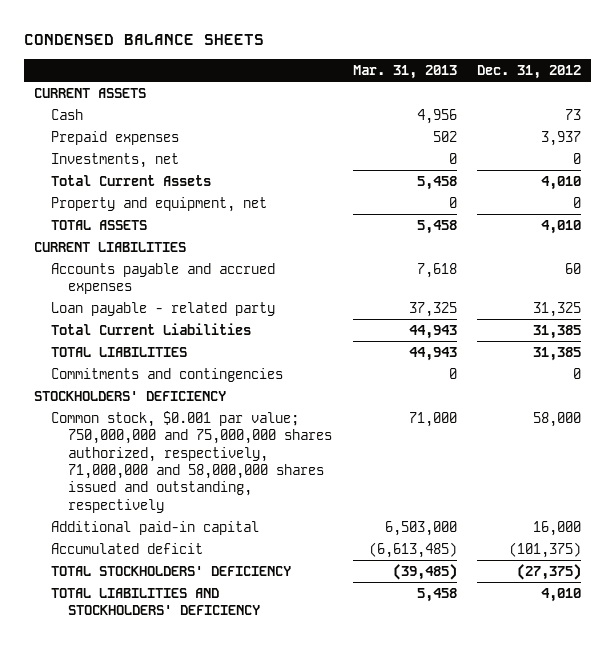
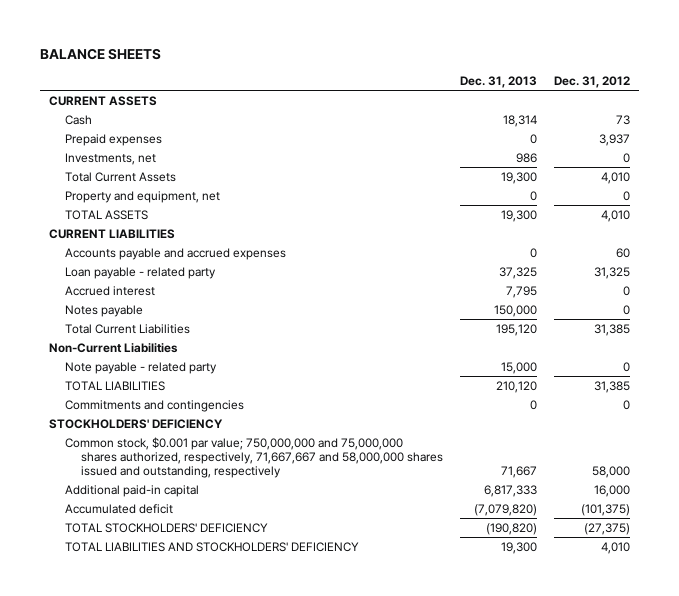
- CONDENSED BALANCE SHEETS
+ BALANCE SHEETS
- | Mar. 31, 2013 | Dec. 31, 2012
+ | Dec. 31, 2013 | Dec. 31, 2012
+ Accrued interest | 7,795 | 0
+ Notes payable | 150,000 | 0
+ Non-Current Liabilities
+ Note payable - related party | 15,000 | 0
- Common stock, $0.001 par value; 750,000,000 and 75,000,000 shares authorized, respectively, 71,000,000 and 58,000,000 shares issued and outstanding, respectively | 71,000 | 58,000
+ Common stock, $0.001 par value; 750,000,000 and 75,000,000 shares authorized, respectively, 71,667,667 and 58,000,000 shares issued and outstanding, respectively | 71,667 | 58,000

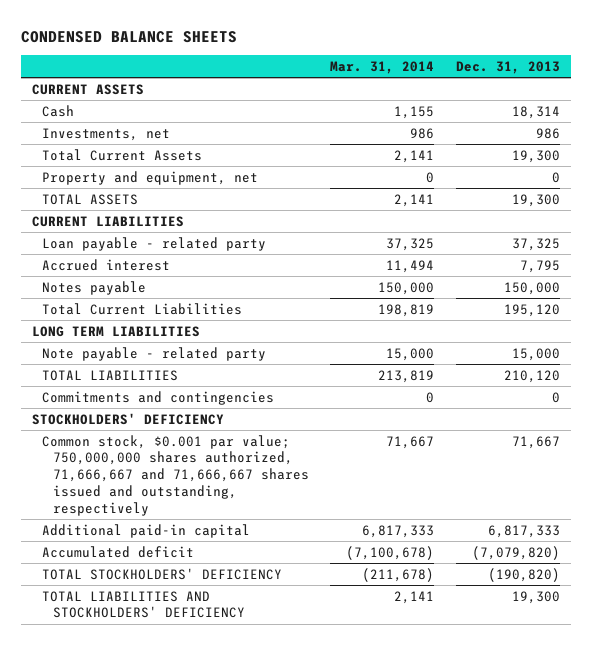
- BALANCE SHEETS
+ CONDENSED BALANCE SHEETS
- | Dec. 31, 2013 | Dec. 31, 2012
+ | Mar. 31, 2014 | Dec. 31, 2013
- Prepaid expenses | 0 | 3,937
- Accounts payable and accrued expenses | 0 | 60
- Non-Current Liabilities
+ LONG TERM LIABILITIES
- Common stock, $0.001 par value; 750,000,000 and 75,000,000 shares authorized, respectively, 71,667,667 and 58,000,000 shares issued and outstanding, respectively | 71,667 | 58,000
+ Common stock, $0.001 par value; 750,000,000 shares authorized, 71,666,667 and 71,666,667 shares issued and outstanding, respectively | 71,667 | 71,667

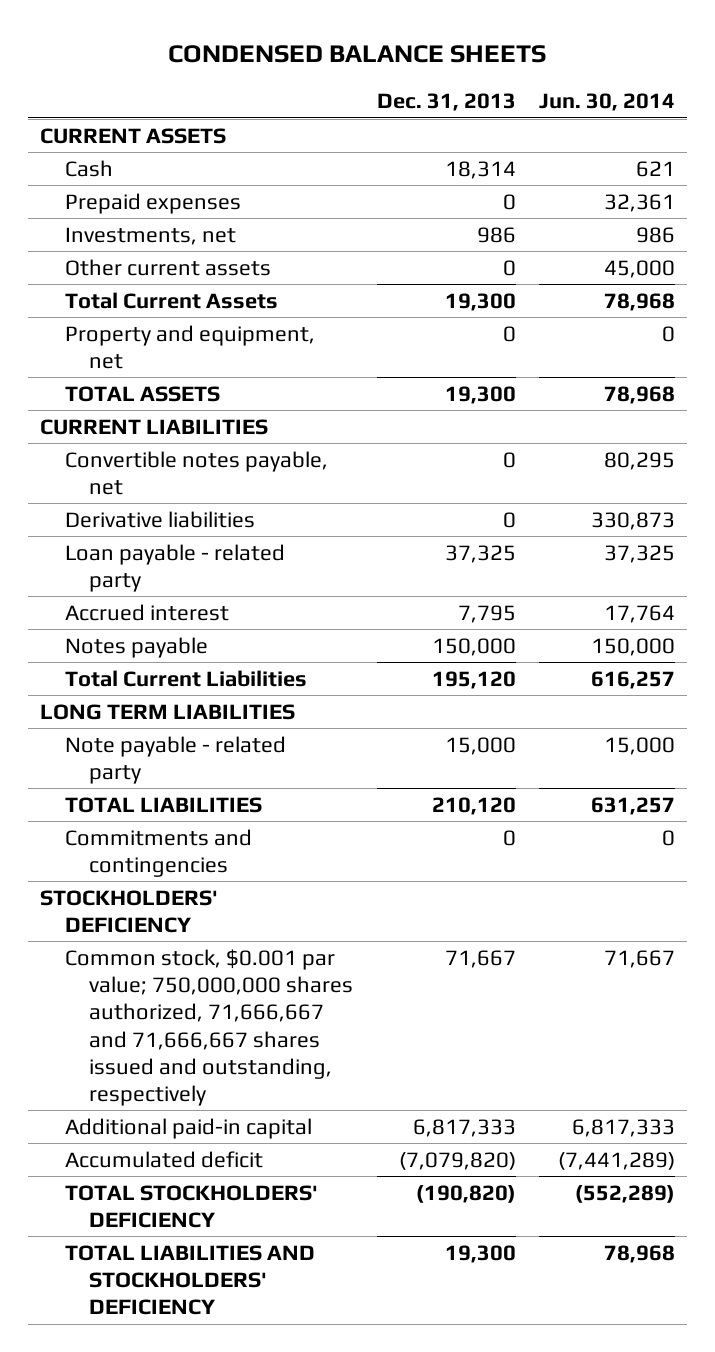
- | Mar. 31, 2014 | Dec. 31, 2013
+ | Dec. 31, 2013 | Jun. 30, 2014
+ Prepaid expenses | 0 | 32,361
+ Other current assets | 0 | 45,000
+ Convertible notes payable, net | 0 | 80,295
+ Derivative liabilities | 0 | 330,873

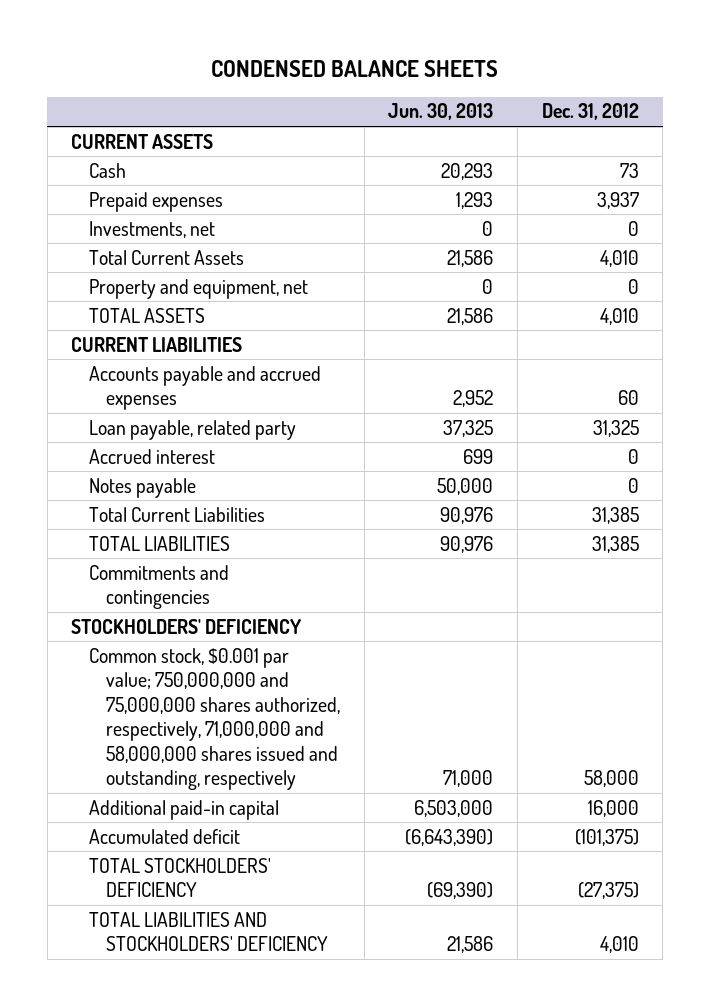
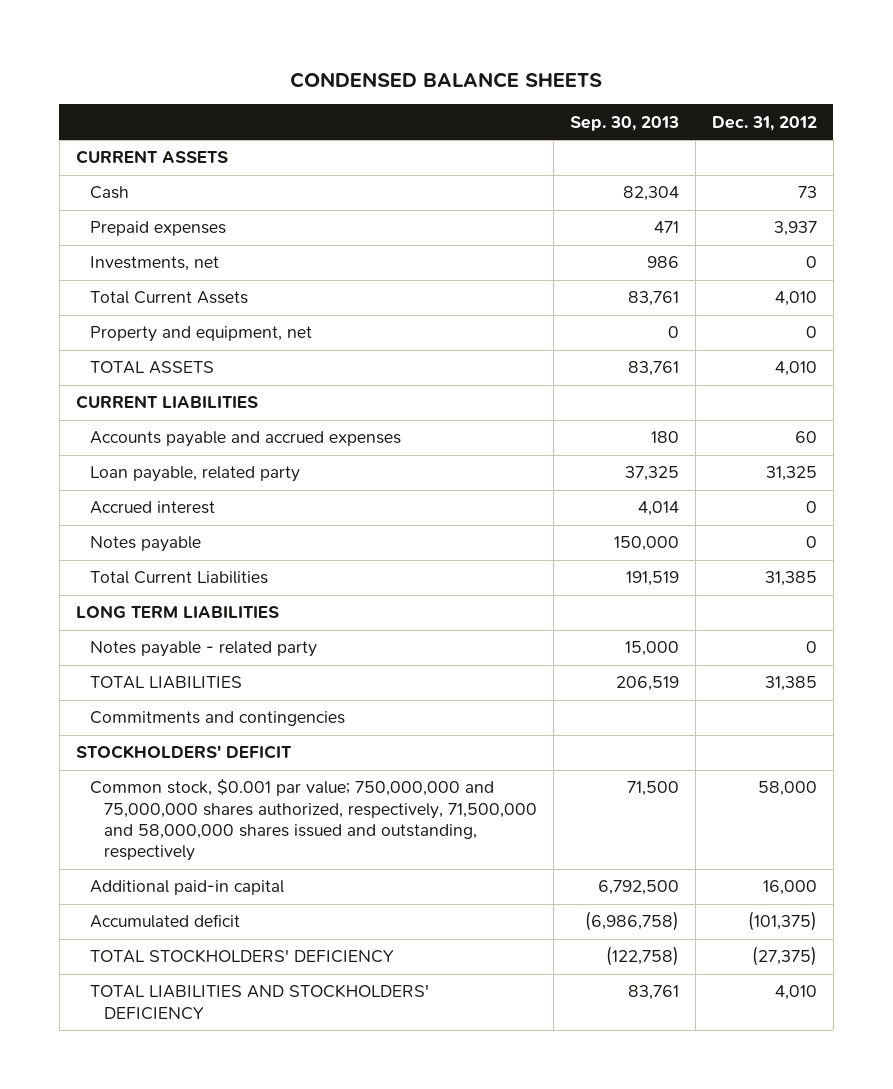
- | Jun. 30, 2013 | Dec. 31, 2012
+ | Sep. 30, 2013 | Dec. 31, 2012
+ LONG TERM LIABILITIES
+ Notes payable - related party | 15,000 | 0
- STOCKHOLDERS' DEFICIENCY
- Common stock, $0.001 par value; 750,000,000 and 75,000,000 shares authorized, respectively, 71,000,000 and 58,000,000 shares issued and outstanding, respectively | 71,000 | 58,000
+ STOCKHOLDERS' DEFICIT
+ Common stock, $0.001 par value; 750,000,000 and 75,000,000 shares authorized, respectively, 71,500,000 and 58,000,000 shares issued and outstanding, respectively | 71,500 | 58,000

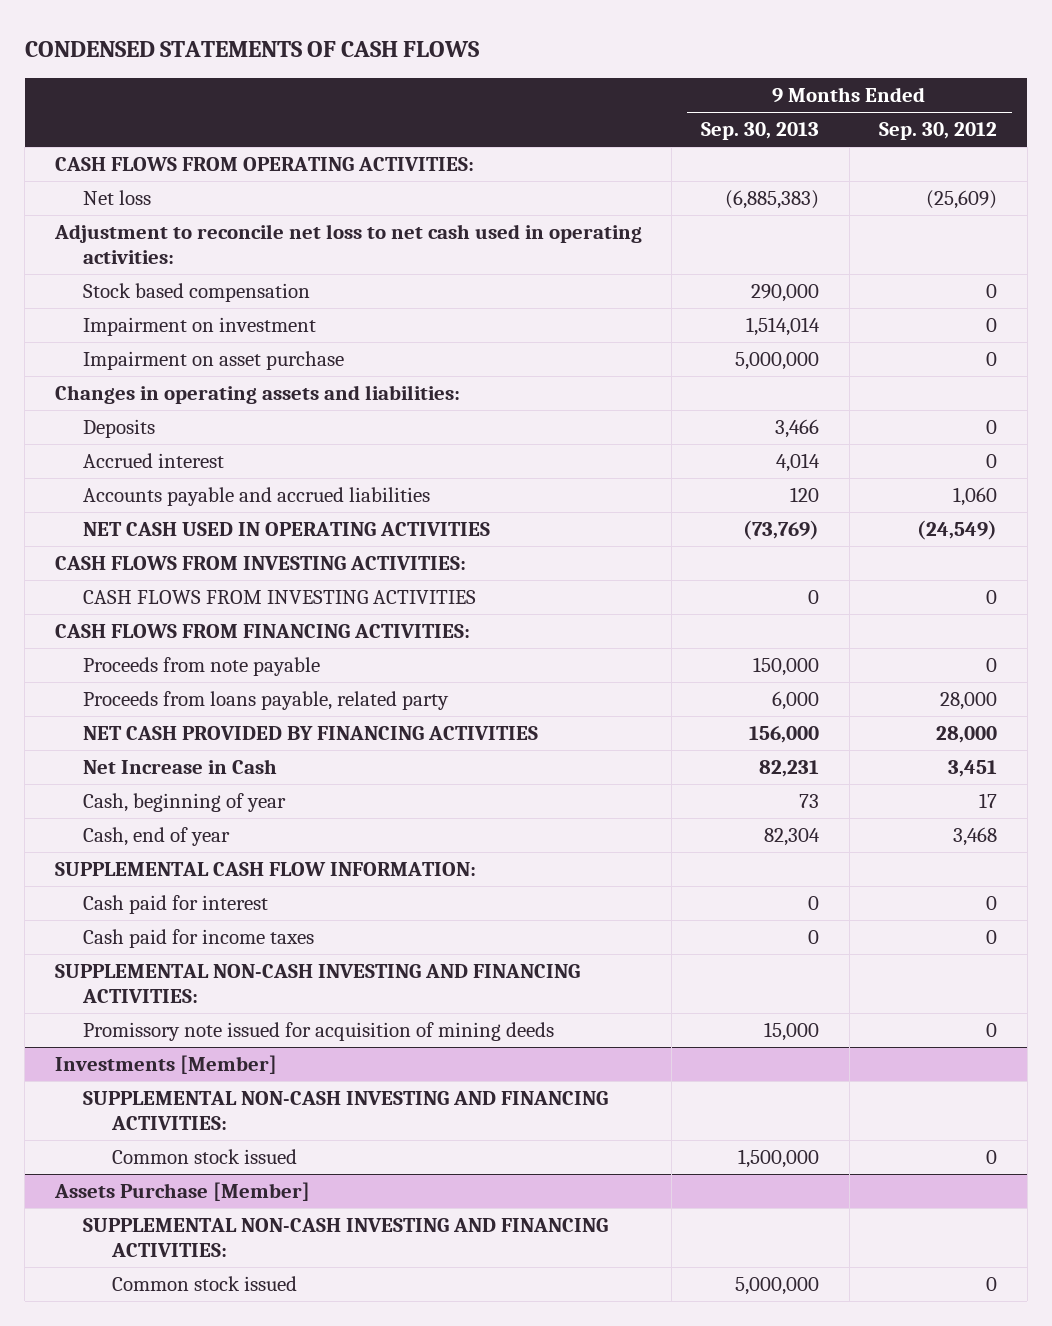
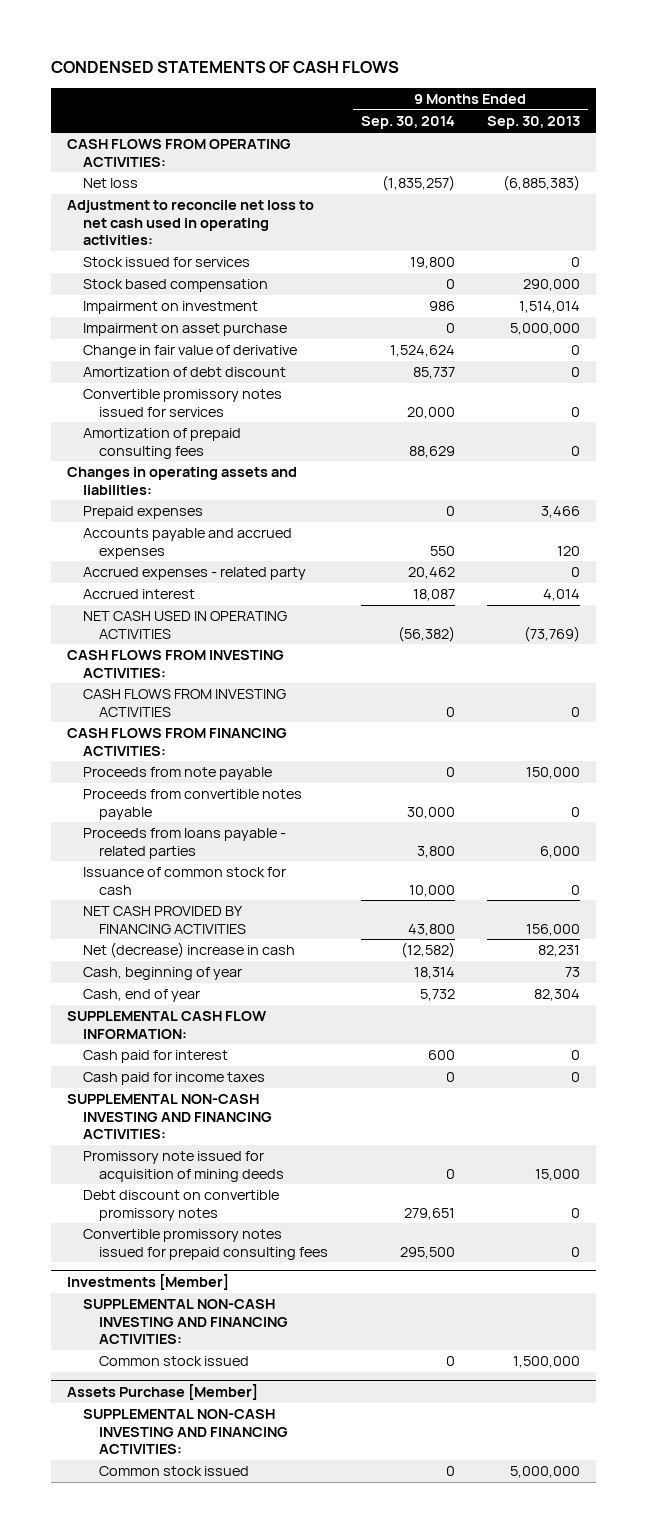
- | 9 Months Ended Sep. 30, 2013 | 9 Months Ended Sep. 30, 2012
+ | 9 Months Ended Sep. 30, 2014 | 9 Months Ended Sep. 30, 2013
+ Stock issued for services | 19,800 | 0
+ Change in fair value of derivative | 1,524,624 | 0
+ Amortization of debt discount | 85,737 | 0
+ Convertible promissory notes issued for services | 20,000 | 0
+ Amortization of prepaid consulting fees | 88,629 | 0
- Deposits | 3,466 | 0
+ Prepaid expenses | 0 | 3,466
+ Accounts payable and accrued expenses | 550 | 120
+ Accrued expenses - related party | 20,462 | 0
- Accounts payable and accrued liabilities | 120 | 1,060
- Proceeds from loans payable, related party | 6,000 | 28,000
+ Proceeds from convertible notes payable | 30,000 | 0
+ Proceeds from loans payable - related parties | 3,800 | 6,000
+ Issuance of common stock for cash | 10,000 | 0
- Net Increase in Cash | 82,231 | 3,451
+ Net (decrease) increase in cash | (12,582) | 82,231
+ Debt discount on convertible promissory notes | 279,651 | 0
+ Convertible promissory notes issued for prepaid consulting fees | 295,500 | 0

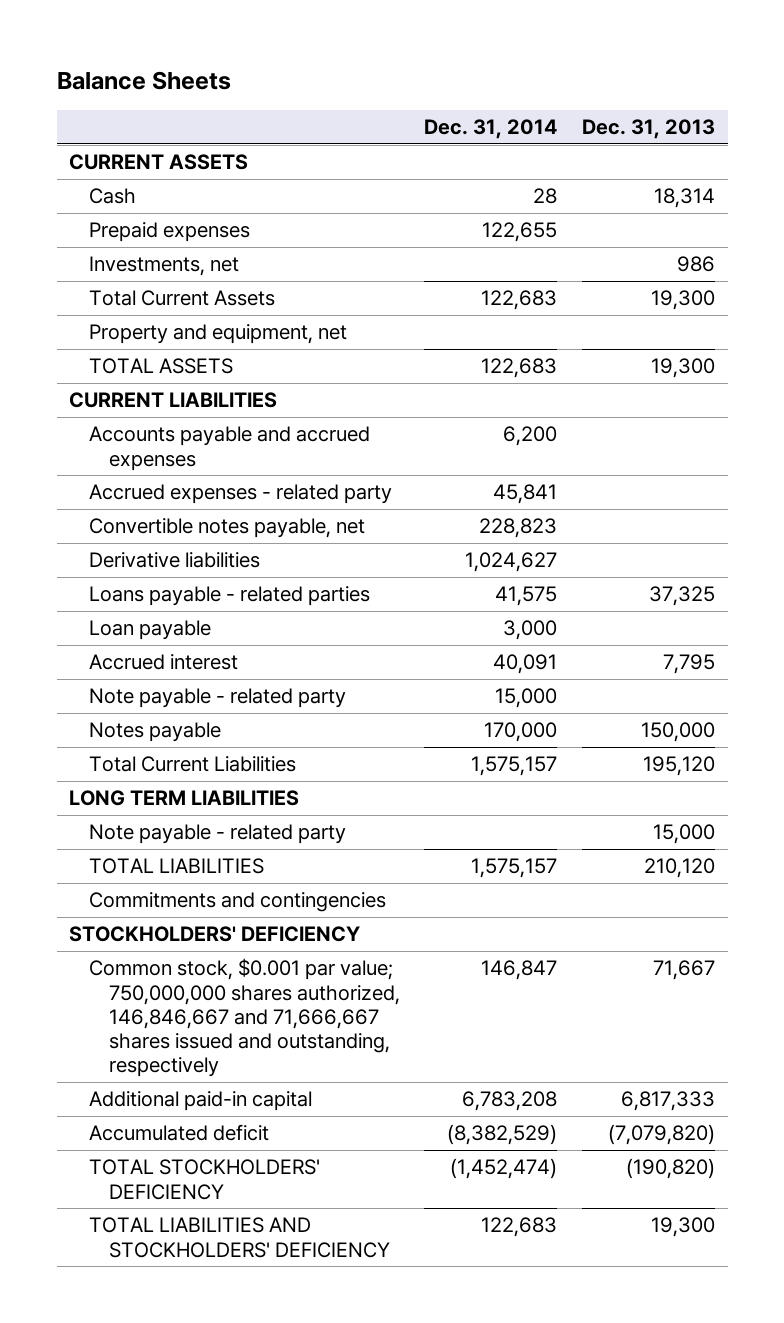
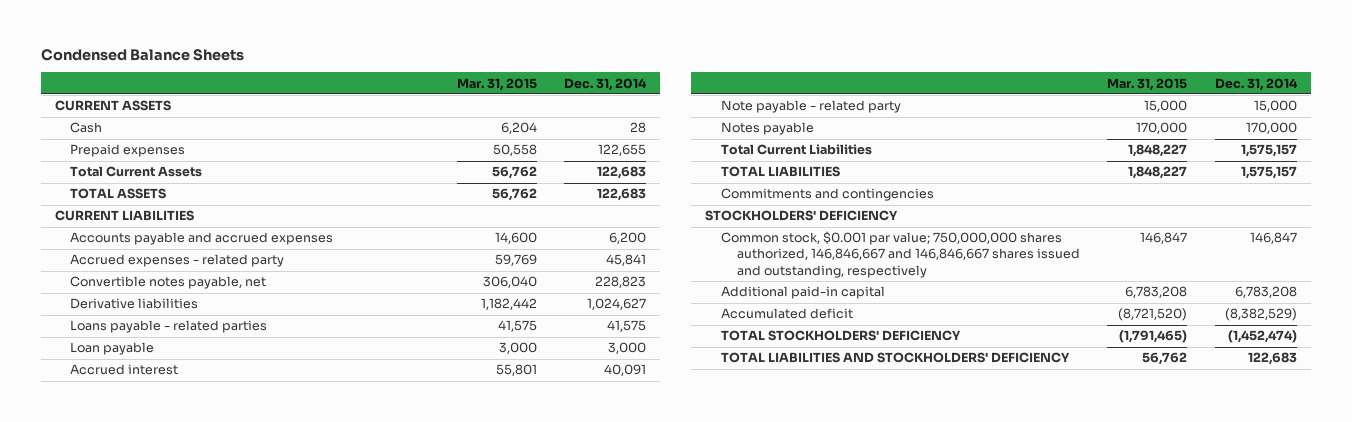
- Balance Sheets
+ Condensed Balance Sheets
- | Dec. 31, 2014 | Dec. 31, 2013
+ | Mar. 31, 2015 | Dec. 31, 2014
- Investments, net | | 986
- Property and equipment, net
- LONG TERM LIABILITIES
- Note payable - related party | | 15,000
- Common stock, $0.001 par value; 750,000,000 shares authorized, 146,846,667 and 71,666,667 shares issued and outstanding, respectively | 146,847 | 71,667
+ Common stock, $0.001 par value; 750,000,000 shares authorized, 146,846,667 and 146,846,667 shares issued and outstanding, respectively | 146,847 | 146,847

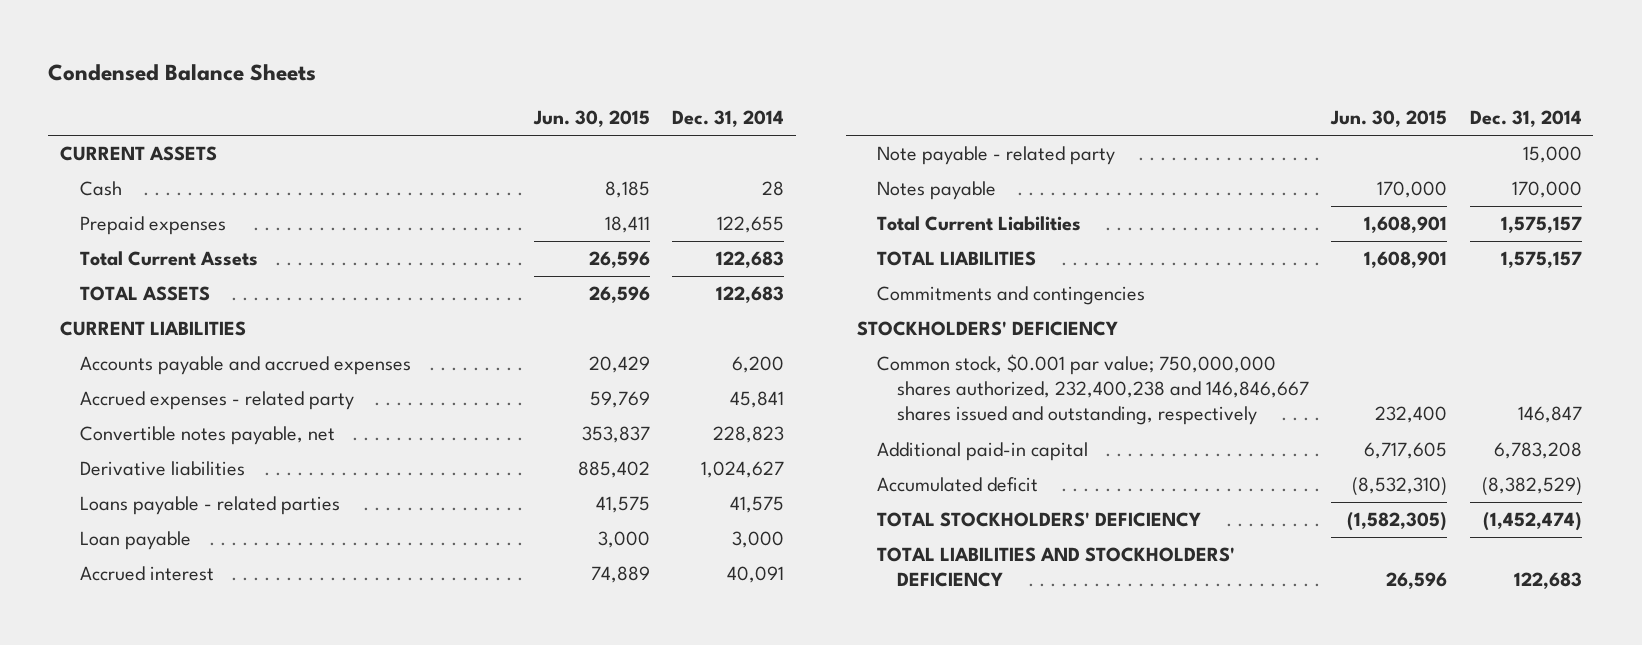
- | Mar. 31, 2015 | Dec. 31, 2014
+ | Jun. 30, 2015 | Dec. 31, 2014
- Common stock, $0.001 par value; 750,000,000 shares authorized, 146,846,667 and 146,846,667 shares issued and outstanding, respectively | 146,847 | 146,847
+ Common stock, $0.001 par value; 750,000,000 shares authorized, 232,400,238 and 146,846,667 shares issued and outstanding, respectively | 232,400 | 146,847

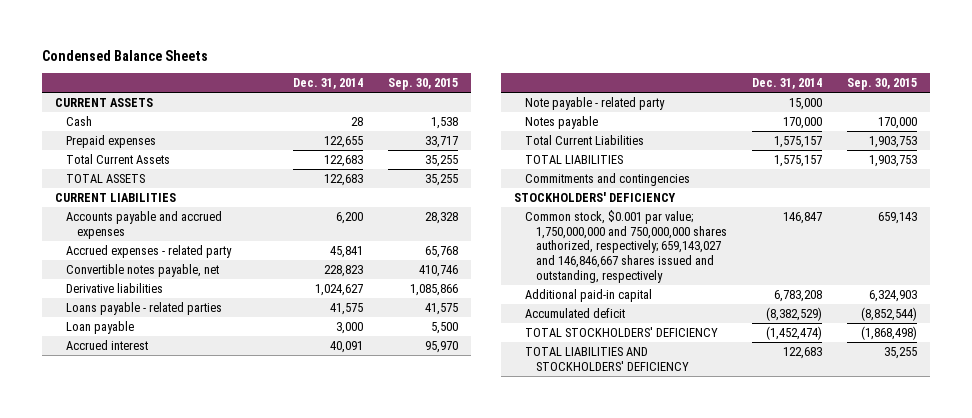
- | Jun. 30, 2015 | Dec. 31, 2014
+ | Dec. 31, 2014 | Sep. 30, 2015
- Common stock, $0.001 par value; 750,000,000 shares authorized, 232,400,238 and 146,846,667 shares issued and outstanding, respectively | 232,400 | 146,847
+ Common stock, $0.001 par value; 1,750,000,000 and 750,000,000 shares authorized, respectively; 659,143,027 and 146,846,667 shares issued and outstanding, respectively | 146,847 | 659,143

